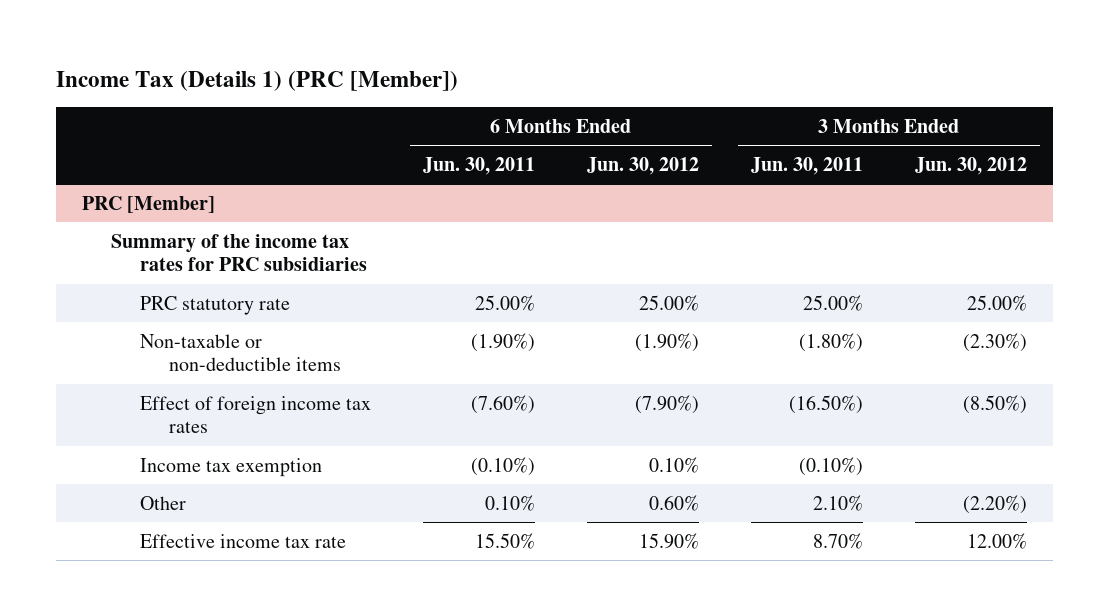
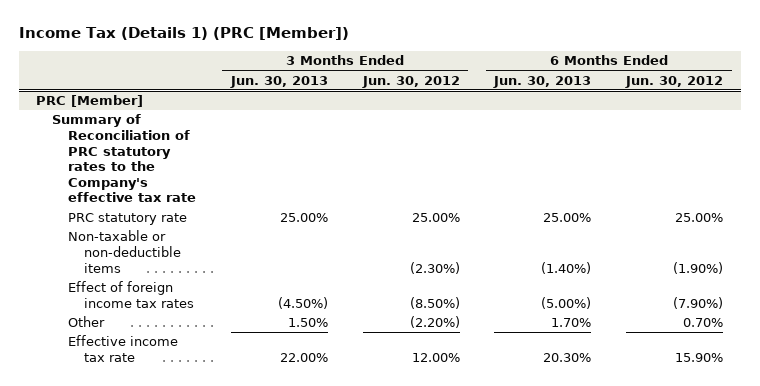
- | 6 Months Ended Jun. 30, 2011 | 6 Months Ended Jun. 30, 2012 | 3 Months Ended Jun. 30, 2011 | 3 Months Ended Jun. 30, 2012
+ | 3 Months Ended Jun. 30, 2013 | 3 Months Ended Jun. 30, 2012 | 6 Months Ended Jun. 30, 2013 | 6 Months Ended Jun. 30, 2012
@ PRC [Member]
- Summary of the income tax rates for PRC subsidiaries
+ Summary of Reconciliation of PRC statutory rates to the Company's effective tax rate
- Income tax exemption | (0.10%) | 0.10% | (0.10%) |
- Other | 0.10% | 0.60% | 2.10% | (2.20%)
+ Other | 1.50% | (2.20%) | 1.70% | 0.70%

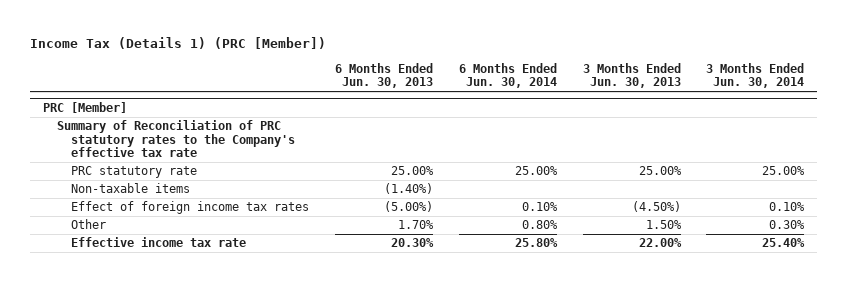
- | 3 Months Ended Jun. 30, 2013 | 3 Months Ended Jun. 30, 2012 | 6 Months Ended Jun. 30, 2013 | 6 Months Ended Jun. 30, 2012
+ | 6 Months Ended Jun. 30, 2013 | 6 Months Ended Jun. 30, 2014 | 3 Months Ended Jun. 30, 2013 | 3 Months Ended Jun. 30, 2014
@ PRC [Member]
- Non-taxable or non-deductible items | | (2.30%) | (1.40%) | (1.90%)
+ Non-taxable items | (1.40%) | | |

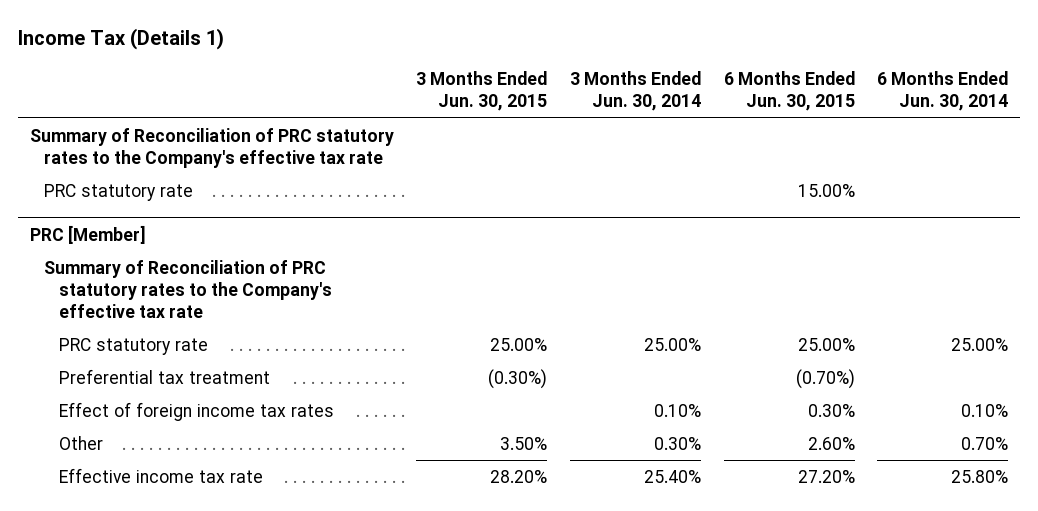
- Income Tax (Details 1) (PRC [Member])
+ Income Tax (Details 1)
- | 6 Months Ended Jun. 30, 2013 | 6 Months Ended Jun. 30, 2014 | 3 Months Ended Jun. 30, 2013 | 3 Months Ended Jun. 30, 2014
+ | 3 Months Ended Jun. 30, 2015 | 3 Months Ended Jun. 30, 2014 | 6 Months Ended Jun. 30, 2015 | 6 Months Ended Jun. 30, 2014
+ Summary of Reconciliation of PRC statutory rates to the Company's effective tax rate
+ PRC statutory rate | | | 15.00% |
@ PRC [Member]
- Non-taxable items | (1.40%) | | |
+ Preferential tax treatment | (0.30%) | | (0.70%) |
- Other | 1.70% | 0.80% | 1.50% | 0.30%
+ Other | 3.50% | 0.30% | 2.60% | 0.70%

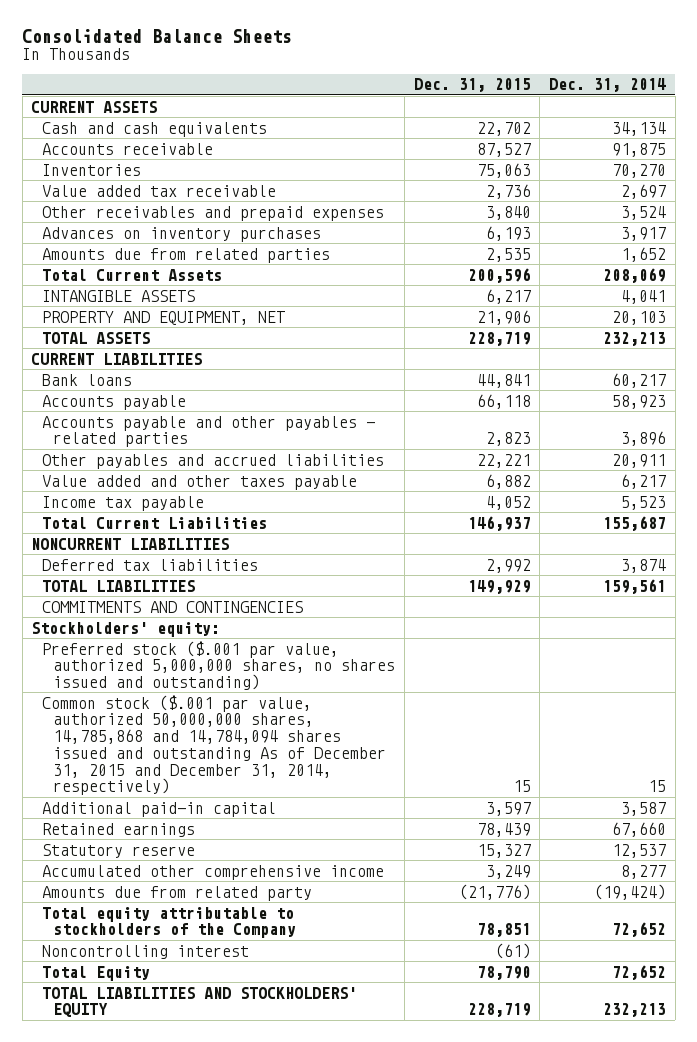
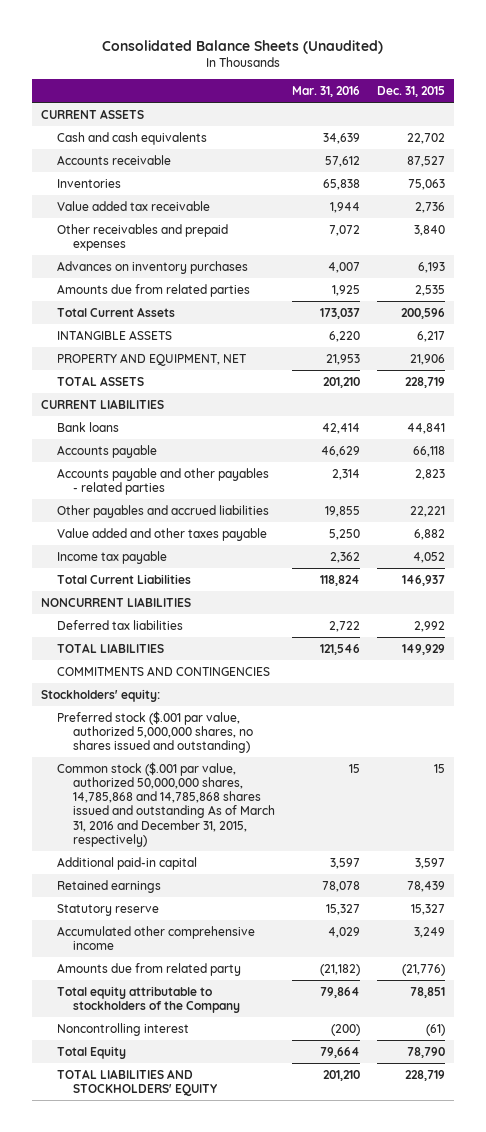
- Consolidated Balance Sheets
+ Consolidated Balance Sheets (Unaudited)
- | Dec. 31, 2015 | Dec. 31, 2014
+ | Mar. 31, 2016 | Dec. 31, 2015
- Common stock ($.001 par value, authorized 50,000,000 shares, 14,785,868 and 14,784,094 shares issued and outstanding As of December 31, 2015 and December 31, 2014, respectively) | 15 | 15
+ Common stock ($.001 par value, authorized 50,000,000 shares, 14,785,868 and 14,785,868 shares issued and outstanding As of March 31, 2016 and December 31, 2015, respectively) | 15 | 15

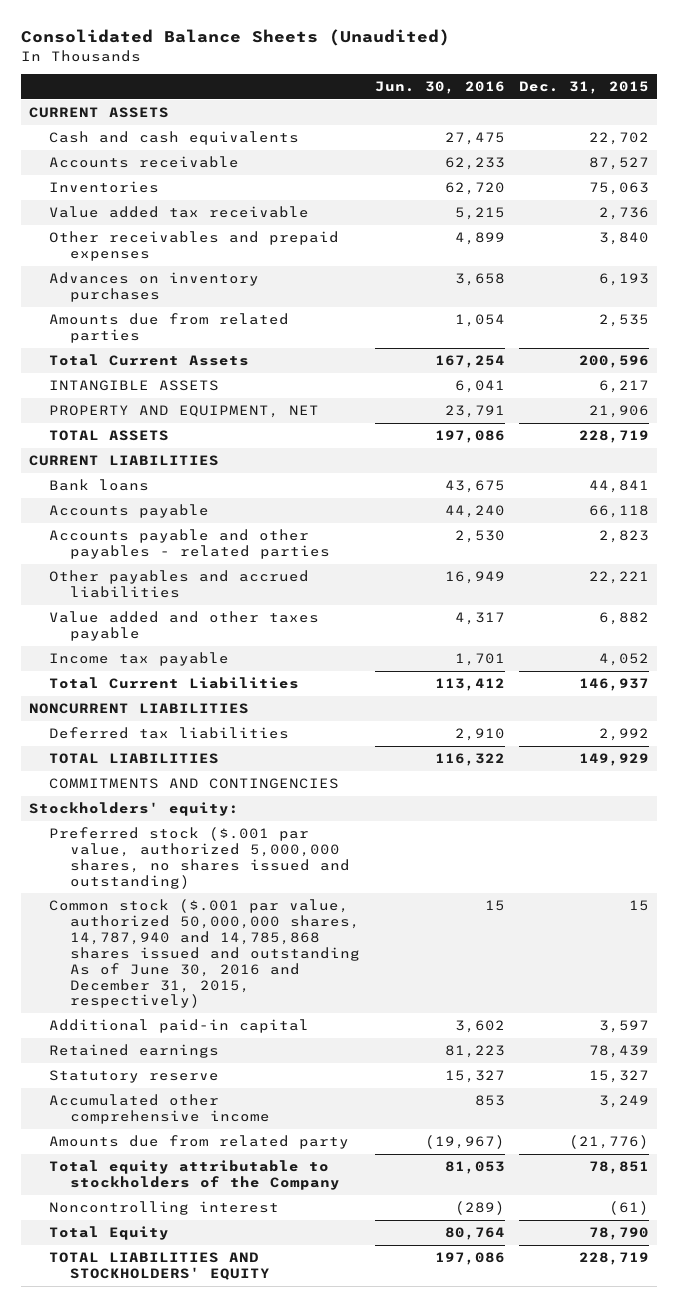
- | Mar. 31, 2016 | Dec. 31, 2015
+ | Jun. 30, 2016 | Dec. 31, 2015
- Common stock ($.001 par value, authorized 50,000,000 shares, 14,785,868 and 14,785,868 shares issued and outstanding As of March 31, 2016 and December 31, 2015, respectively) | 15 | 15
+ Common stock ($.001 par value, authorized 50,000,000 shares, 14,787,940 and 14,785,868 shares issued and outstanding As of June 30, 2016 and December 31, 2015, respectively) | 15 | 15

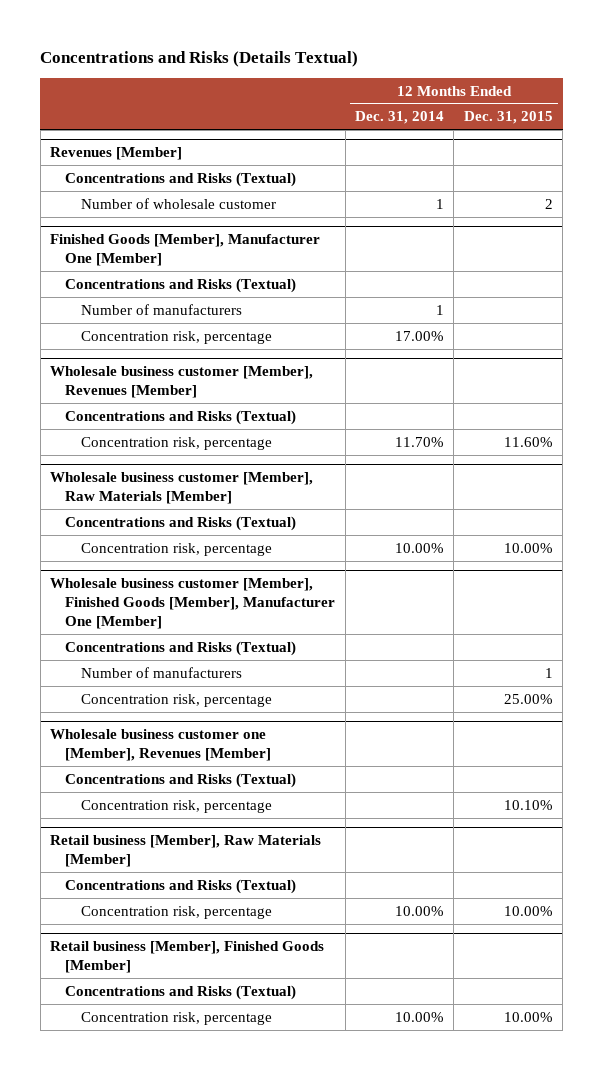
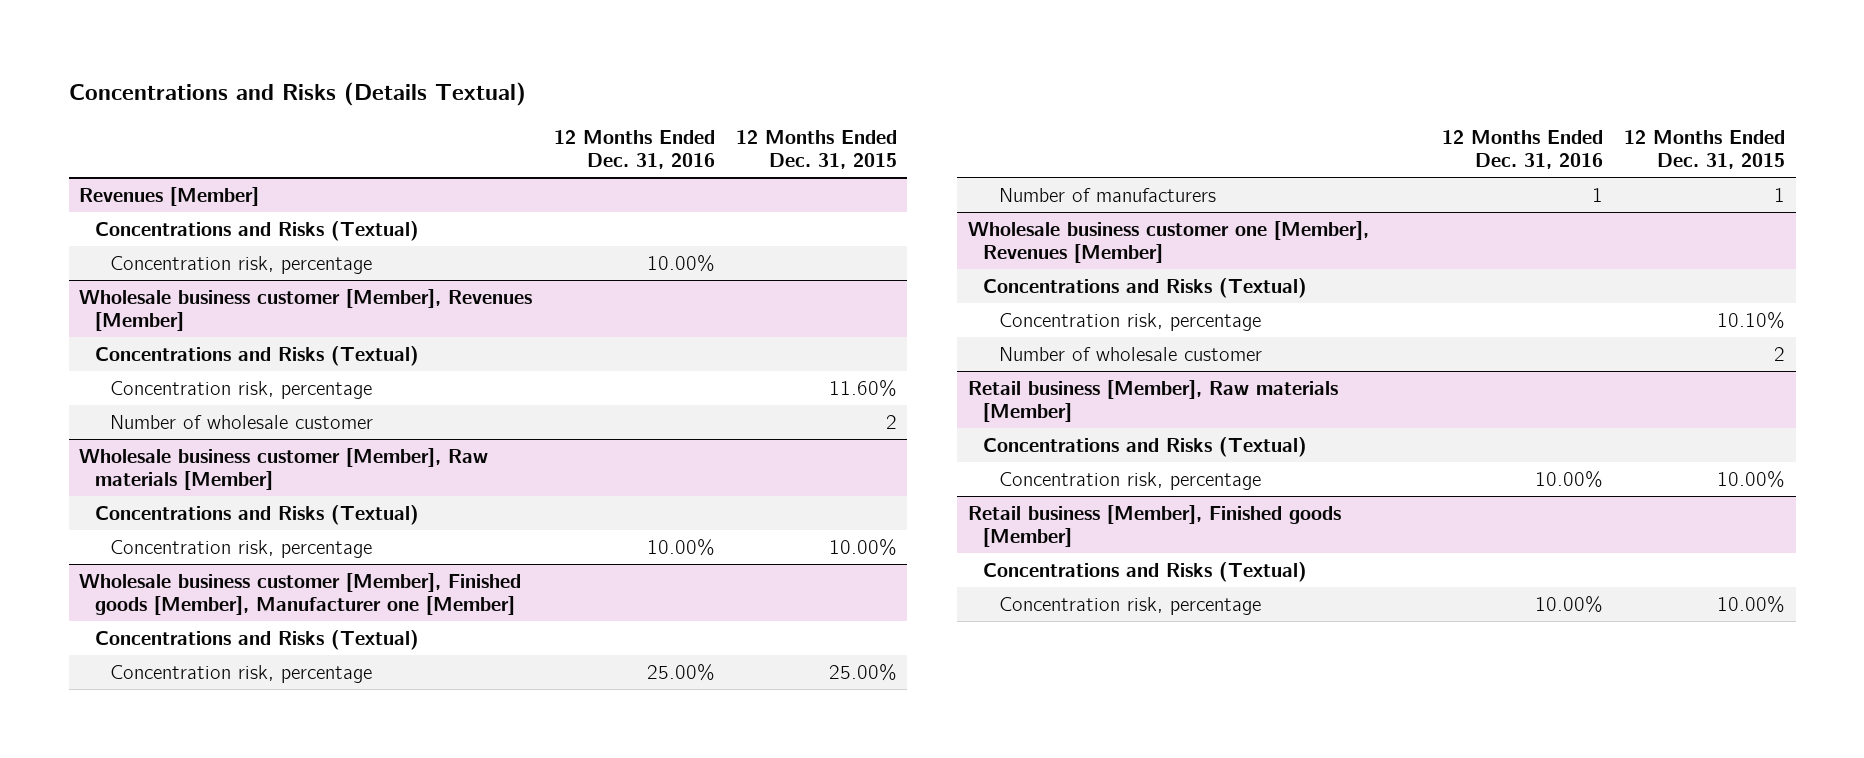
- | 12 Months Ended Dec. 31, 2014 | 12 Months Ended Dec. 31, 2015
+ | 12 Months Ended Dec. 31, 2016 | 12 Months Ended Dec. 31, 2015
@ Revenues [Member]
- Number of wholesale customer | 1 | 2
- Finished Goods [Member], Manufacturer One [Member]
- Concentrations and Risks (Textual)
- Number of manufacturers | 1 |
- Wholesale business customer [Member], Raw Materials [Member]
@ Wholesale business customer [Member], Revenues [Member]
+ Number of wholesale customer | | 2
+ Wholesale business customer [Member], Raw materials [Member]
- Wholesale business customer [Member], Finished Goods [Member], Manufacturer One [Member]
+ Wholesale business customer [Member], Finished goods [Member], Manufacturer one [Member]
- Number of manufacturers | | 1
+ Number of manufacturers | 1 | 1
- Retail business [Member], Raw Materials [Member]
@ Wholesale business customer one [Member], Revenues [Member]
+ Number of wholesale customer | | 2
+ Retail business [Member], Raw materials [Member]
- Retail business [Member], Finished Goods [Member]
+ Retail business [Member], Finished goods [Member]

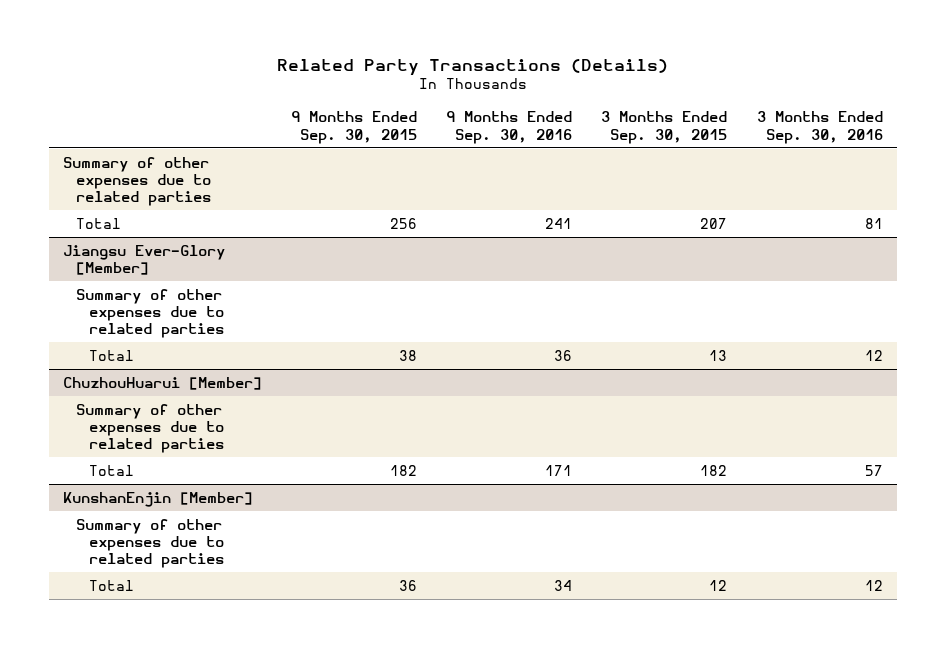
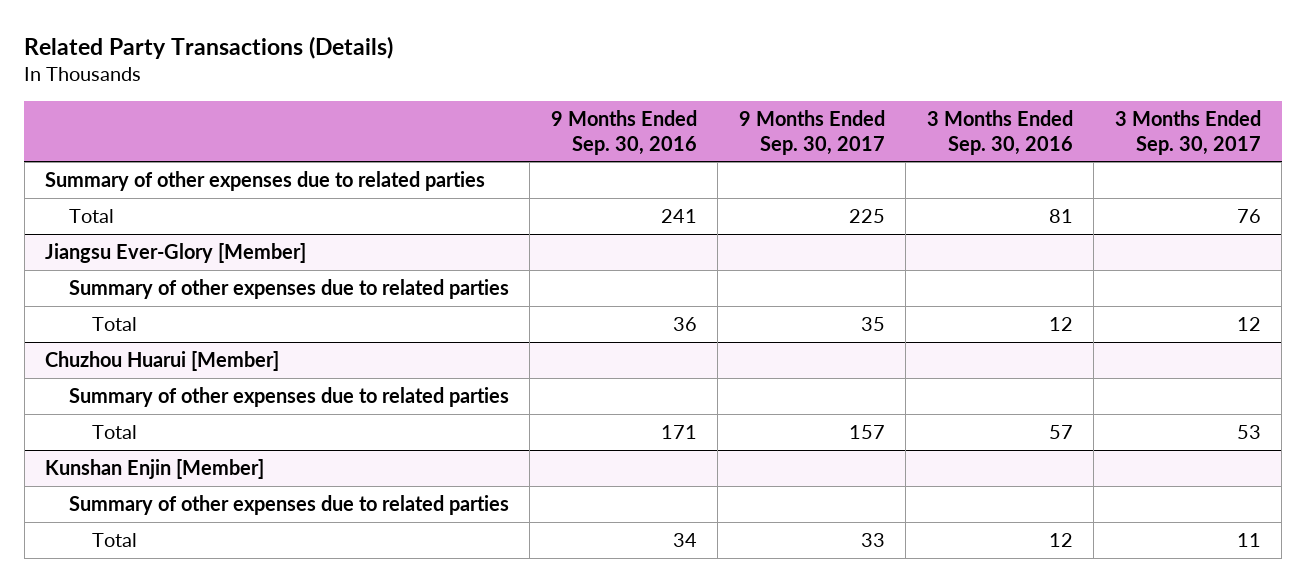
- | 9 Months Ended Sep. 30, 2015 | 9 Months Ended Sep. 30, 2016 | 3 Months Ended Sep. 30, 2015 | 3 Months Ended Sep. 30, 2016
+ | 9 Months Ended Sep. 30, 2016 | 9 Months Ended Sep. 30, 2017 | 3 Months Ended Sep. 30, 2016 | 3 Months Ended Sep. 30, 2017
- ChuzhouHuarui [Member]
+ Chuzhou Huarui [Member]
- KunshanEnjin [Member]
+ Kunshan Enjin [Member]

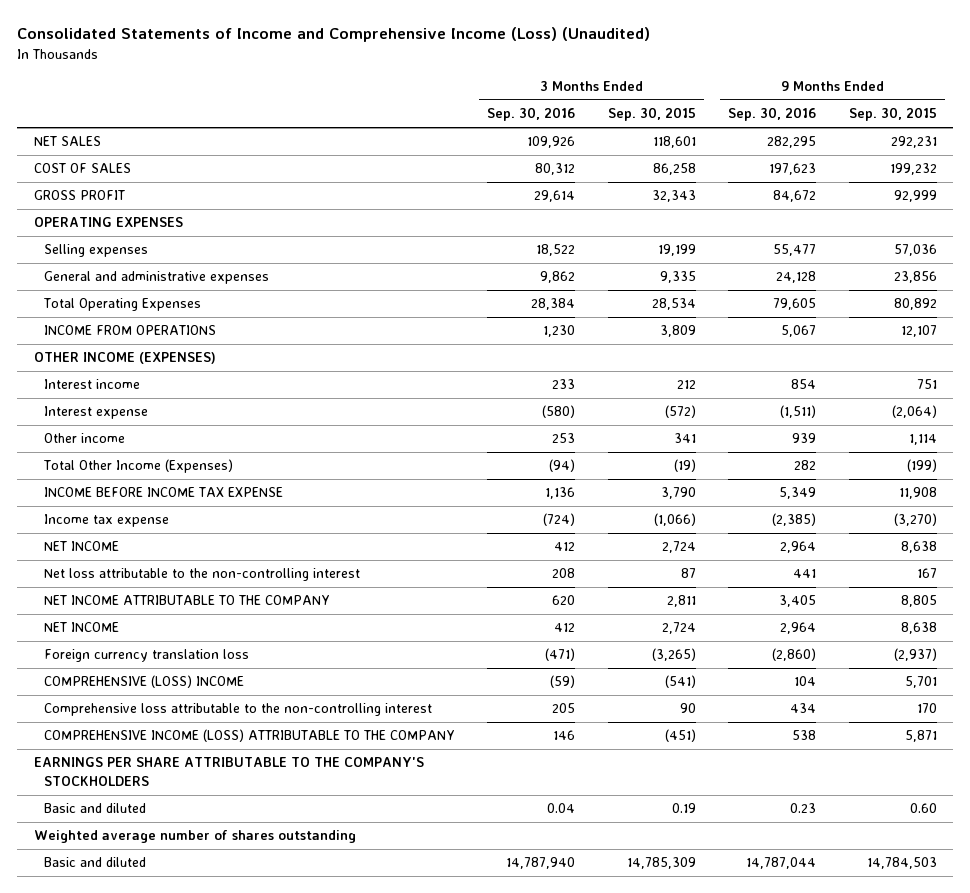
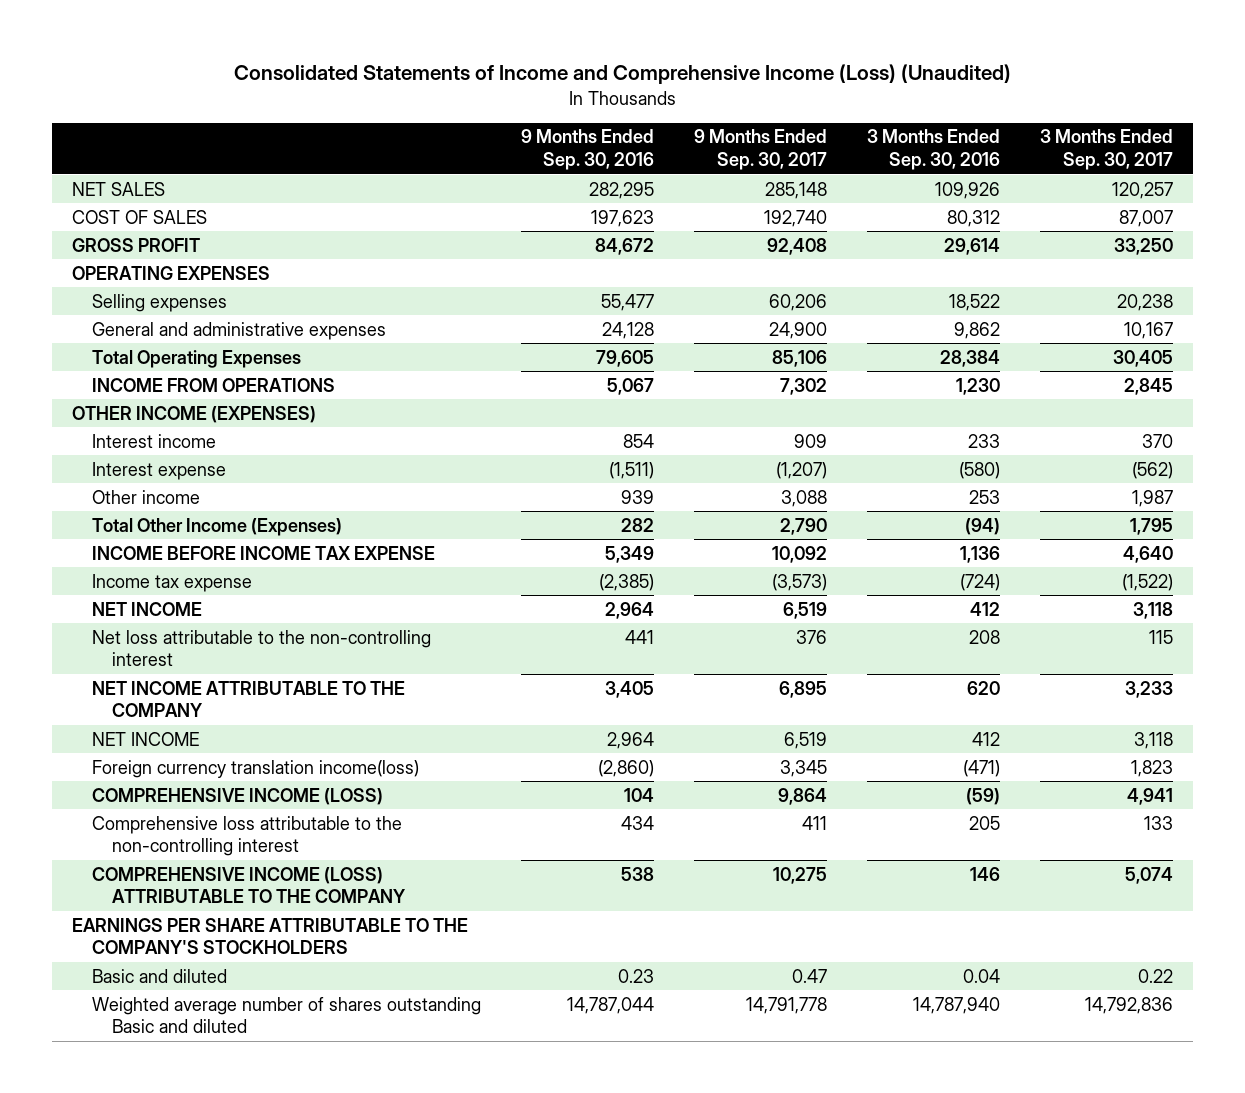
- | 3 Months Ended Sep. 30, 2016 | 3 Months Ended Sep. 30, 2015 | 9 Months Ended Sep. 30, 2016 | 9 Months Ended Sep. 30, 2015
+ | 9 Months Ended Sep. 30, 2016 | 9 Months Ended Sep. 30, 2017 | 3 Months Ended Sep. 30, 2016 | 3 Months Ended Sep. 30, 2017
- Foreign currency translation loss | (471) | (3,265) | (2,860) | (2,937)
- COMPREHENSIVE (LOSS) INCOME | (59) | (541) | 104 | 5,701
+ Foreign currency translation income(loss) | (2,860) | 3,345 | (471) | 1,823
+ COMPREHENSIVE INCOME (LOSS) | 104 | 9,864 | (59) | 4,941
- Weighted average number of shares outstanding
- Basic and diluted | 14,787,940 | 14,785,309 | 14,787,044 | 14,784,503
+ Weighted average number of shares outstanding Basic and diluted | 14,787,044 | 14,791,778 | 14,787,940 | 14,792,836

